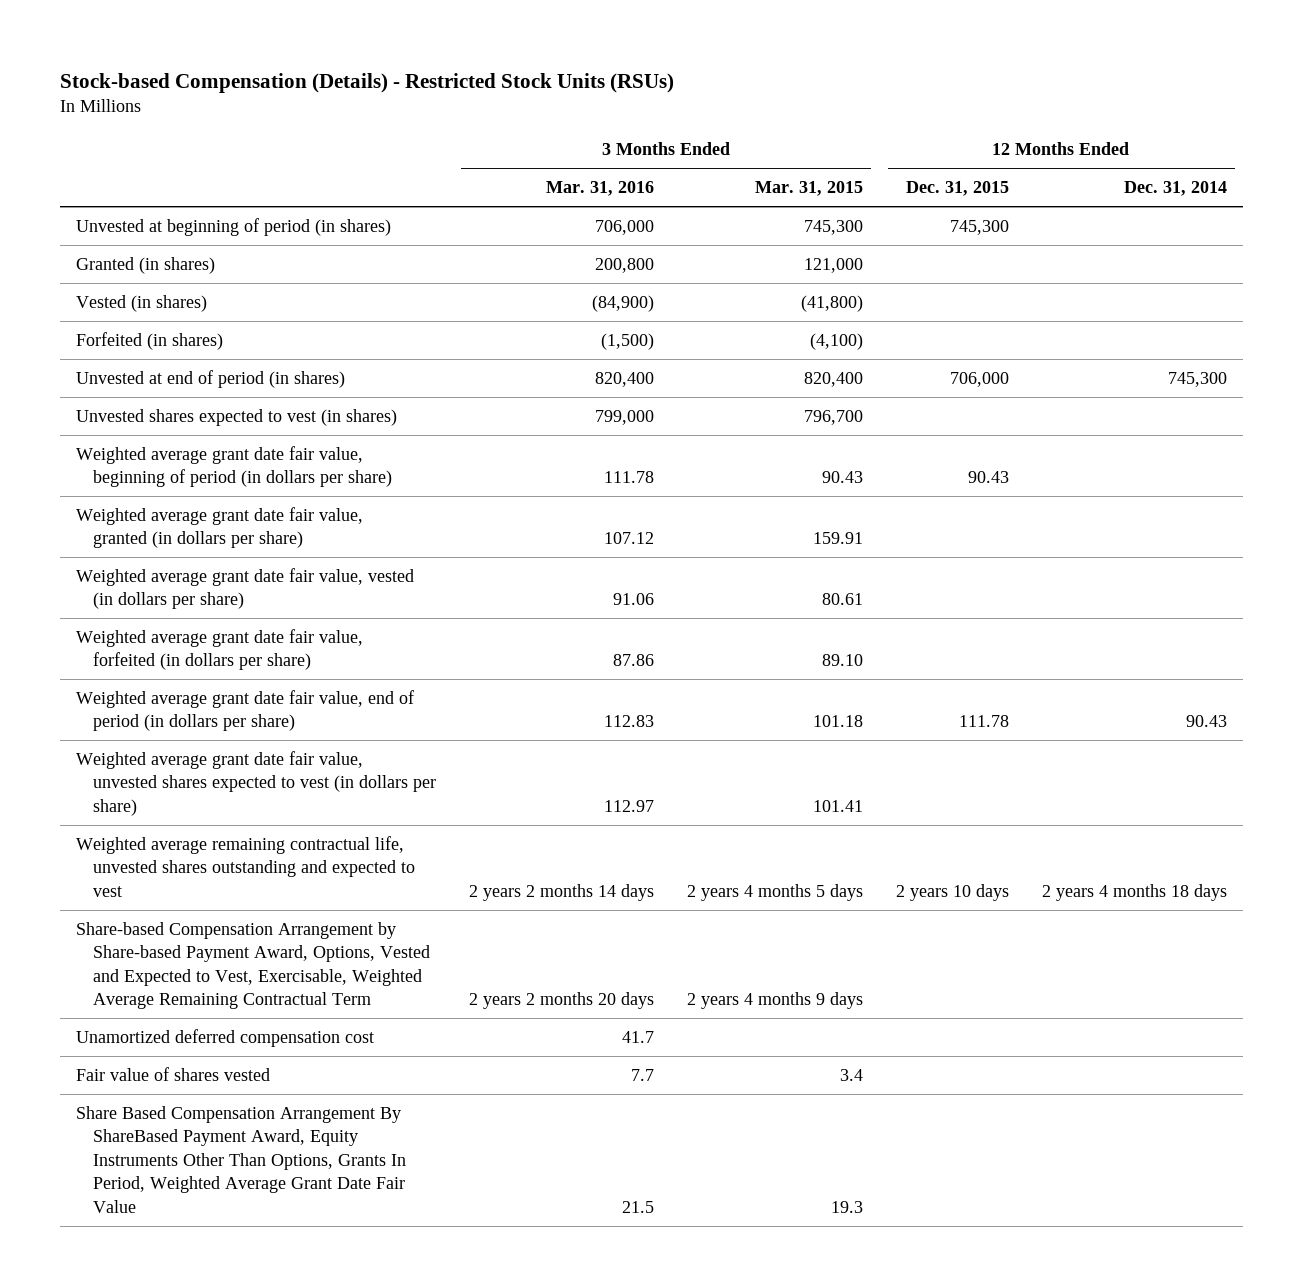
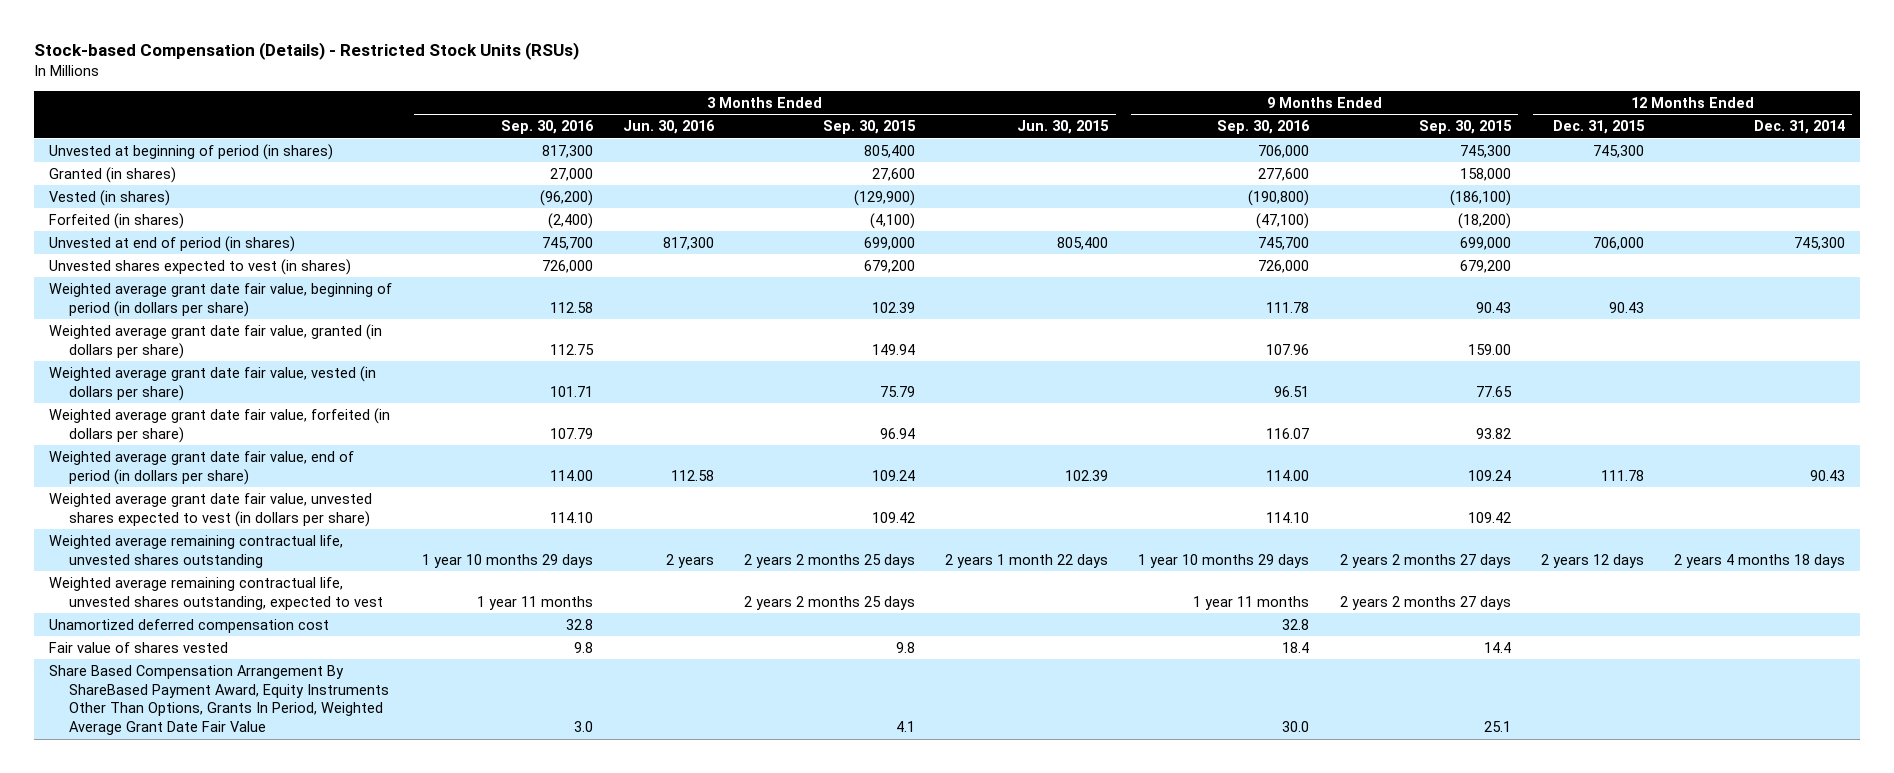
- | 3 Months Ended Mar. 31, 2016 | 3 Months Ended Mar. 31, 2015 | 12 Months Ended Dec. 31, 2015 | 12 Months Ended Dec. 31, 2014
+ | 3 Months Ended Sep. 30, 2016 | 3 Months Ended Jun. 30, 2016 | 3 Months Ended Sep. 30, 2015 | 3 Months Ended Jun. 30, 2015 | 9 Months Ended Sep. 30, 2016 | 9 Months Ended Sep. 30, 2015 | 12 Months Ended Dec. 31, 2015 | 12 Months Ended Dec. 31, 2014
- Weighted average remaining contractual life, unvested shares outstanding and expected to vest | 2 years 2 months 14 days | 2 years 4 months 5 days | 2 years 10 days | 2 years 4 months 18 days
- Share-based Compensation Arrangement by Share-based Payment Award, Options, Vested and Expected to Vest, Exercisable, Weighted Average Remaining Contractual Term | 2 years 2 months 20 days | 2 years 4 months 9 days | |
+ Weighted average remaining contractual life, unvested shares outstanding | 1 year 10 months 29 days | 2 years | 2 years 2 months 25 days | 2 years 1 month 22 days | 1 year 10 months 29 days | 2 years 2 months 27 days | 2 years 12 days | 2 years 4 months 18 days
+ Weighted average remaining contractual life, unvested shares outstanding, expected to vest | 1 year 11 months | | 2 years 2 months 25 days | | 1 year 11 months | 2 years 2 months 27 days | |

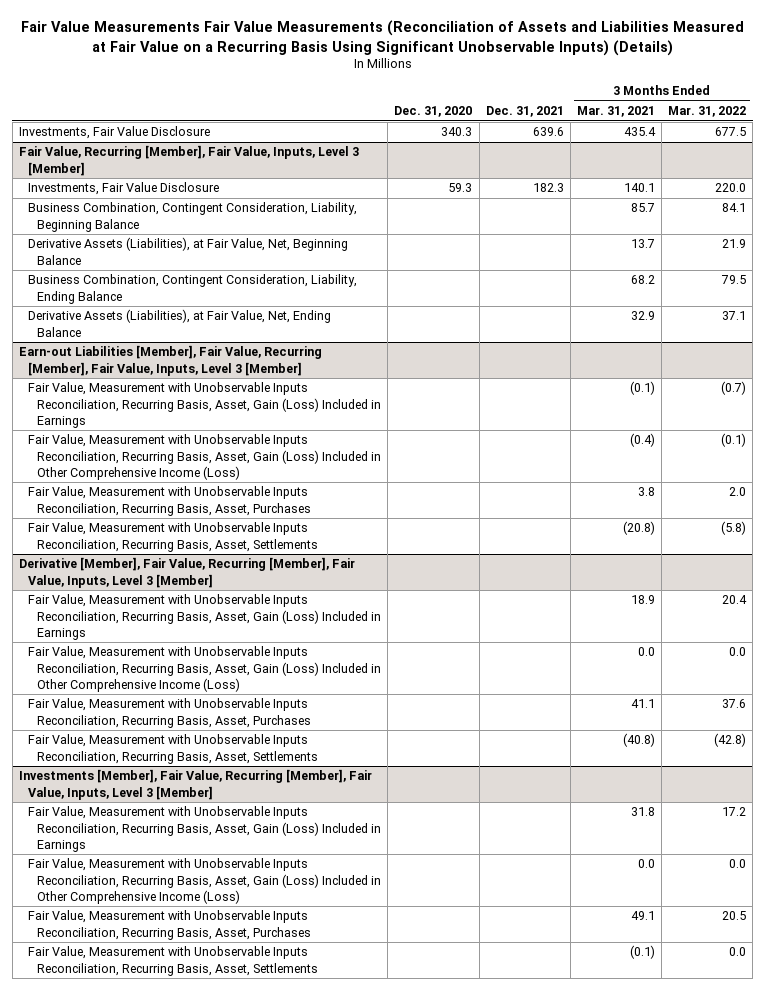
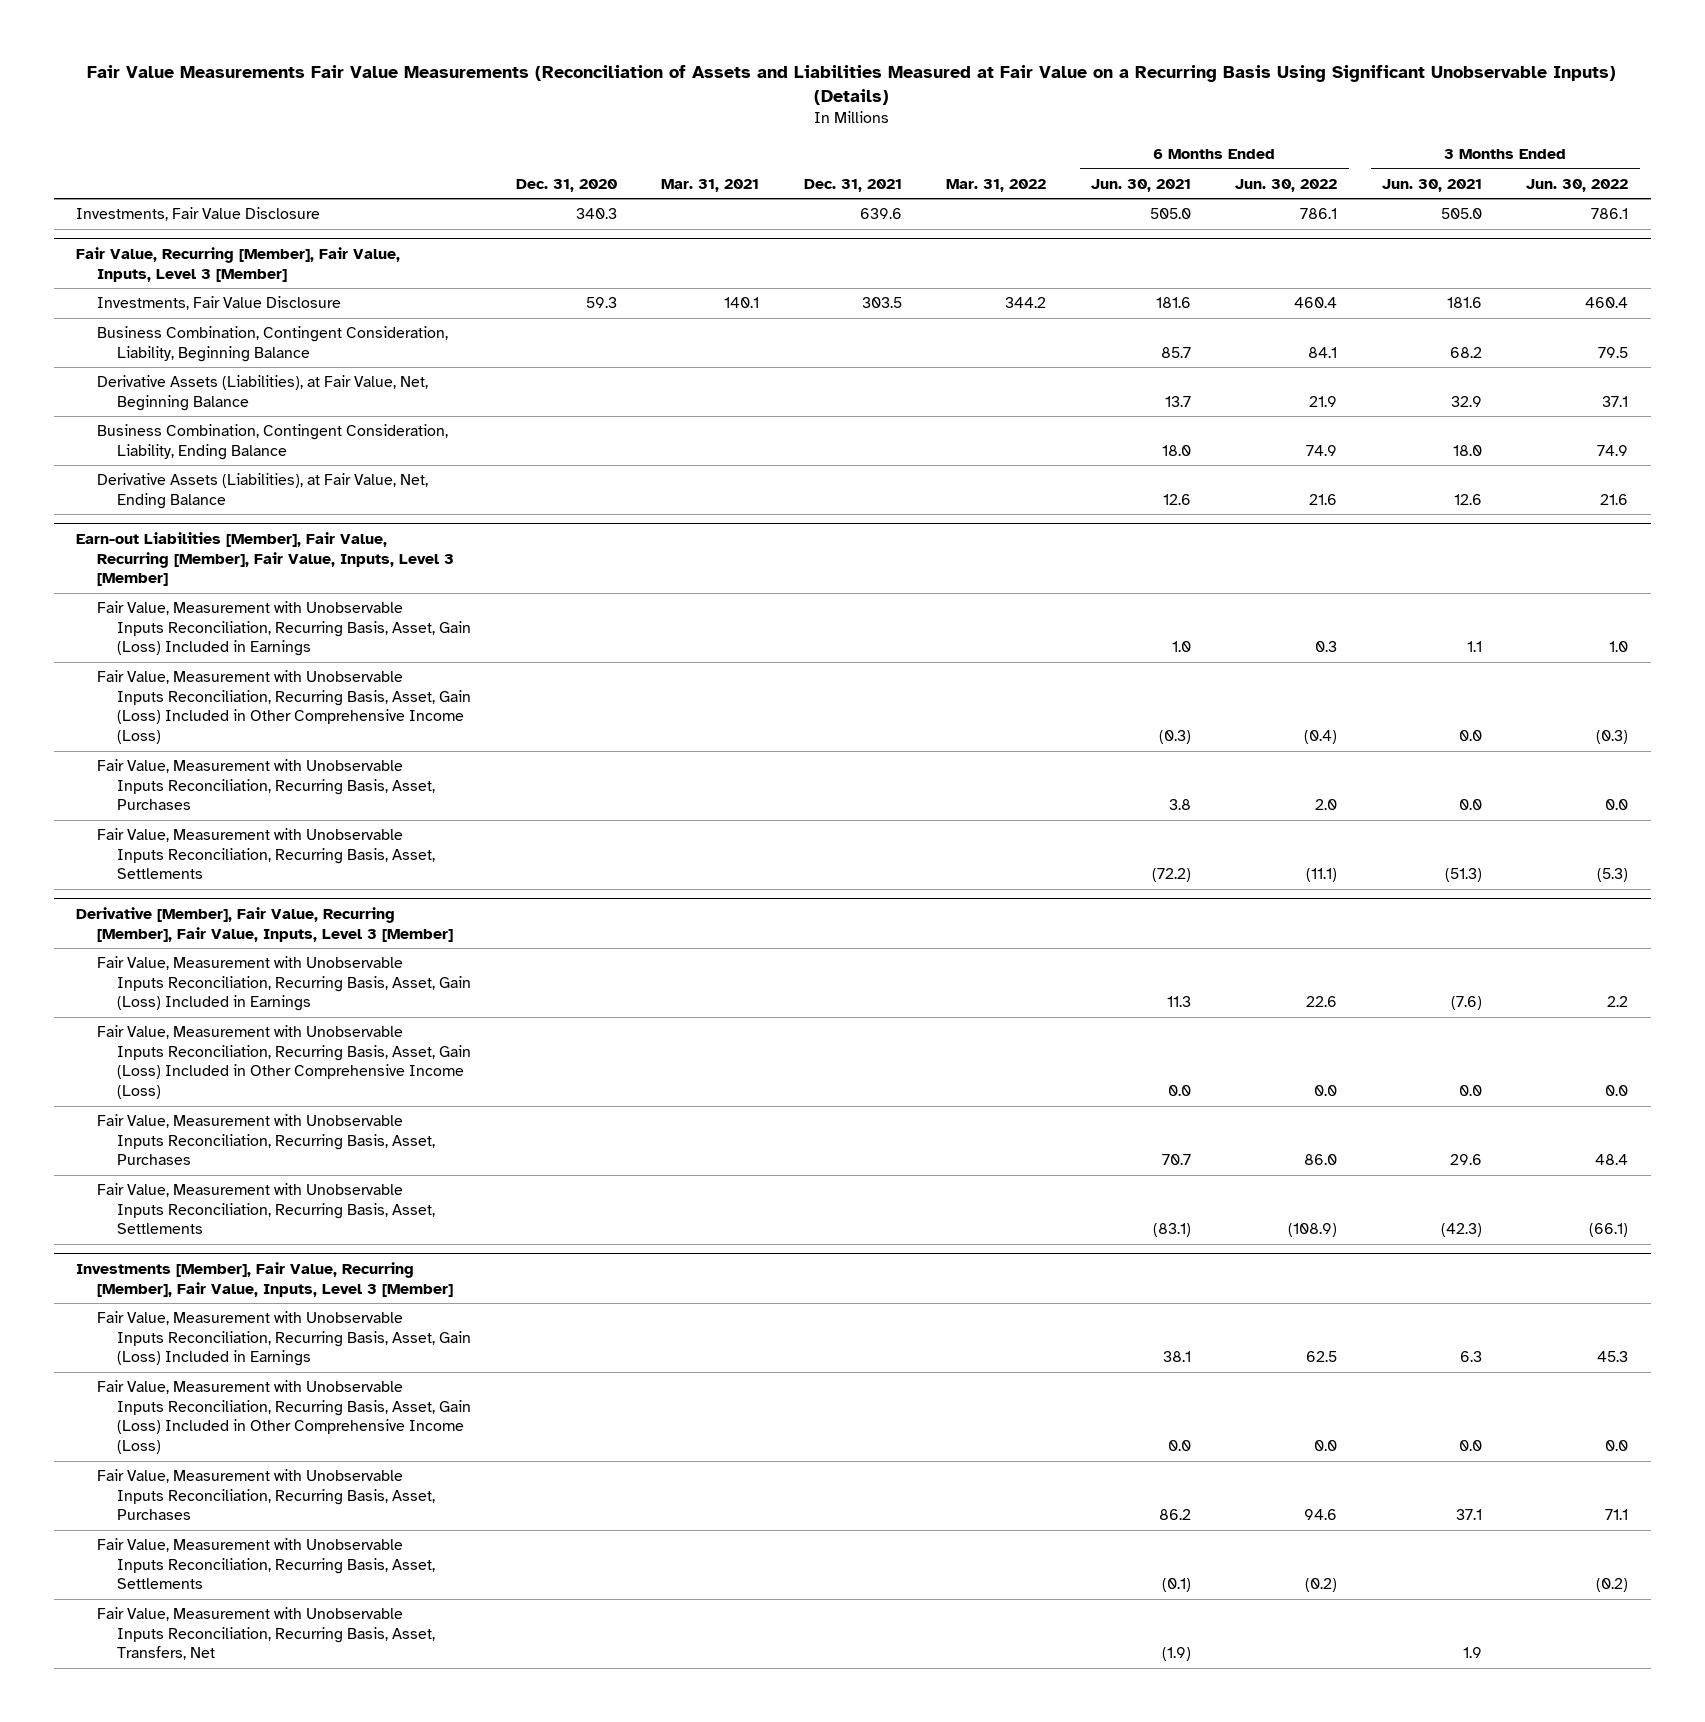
- | Dec. 31, 2020 | Dec. 31, 2021 | 3 Months Ended Mar. 31, 2021 | 3 Months Ended Mar. 31, 2022
+ | Dec. 31, 2020 | Mar. 31, 2021 | Dec. 31, 2021 | Mar. 31, 2022 | 6 Months Ended Jun. 30, 2021 | 6 Months Ended Jun. 30, 2022 | 3 Months Ended Jun. 30, 2021 | 3 Months Ended Jun. 30, 2022
@ Fair Value, Recurring [Member], Fair Value, Inputs, Level 3 [Member]
- Investments, Fair Value Disclosure | 59.3 | 182.3 | 140.1 | 220.0
+ Investments, Fair Value Disclosure | 59.3 | 140.1 | 303.5 | 344.2 | 181.6 | 460.4 | 181.6 | 460.4
@ Investments [Member], Fair Value, Recurring [Member], Fair Value, Inputs, Level 3 [Member]
+ Fair Value, Measurement with Unobservable Inputs Reconciliation, Recurring Basis, Asset, Transfers, Net | | | | | (1.9) | | 1.9 |

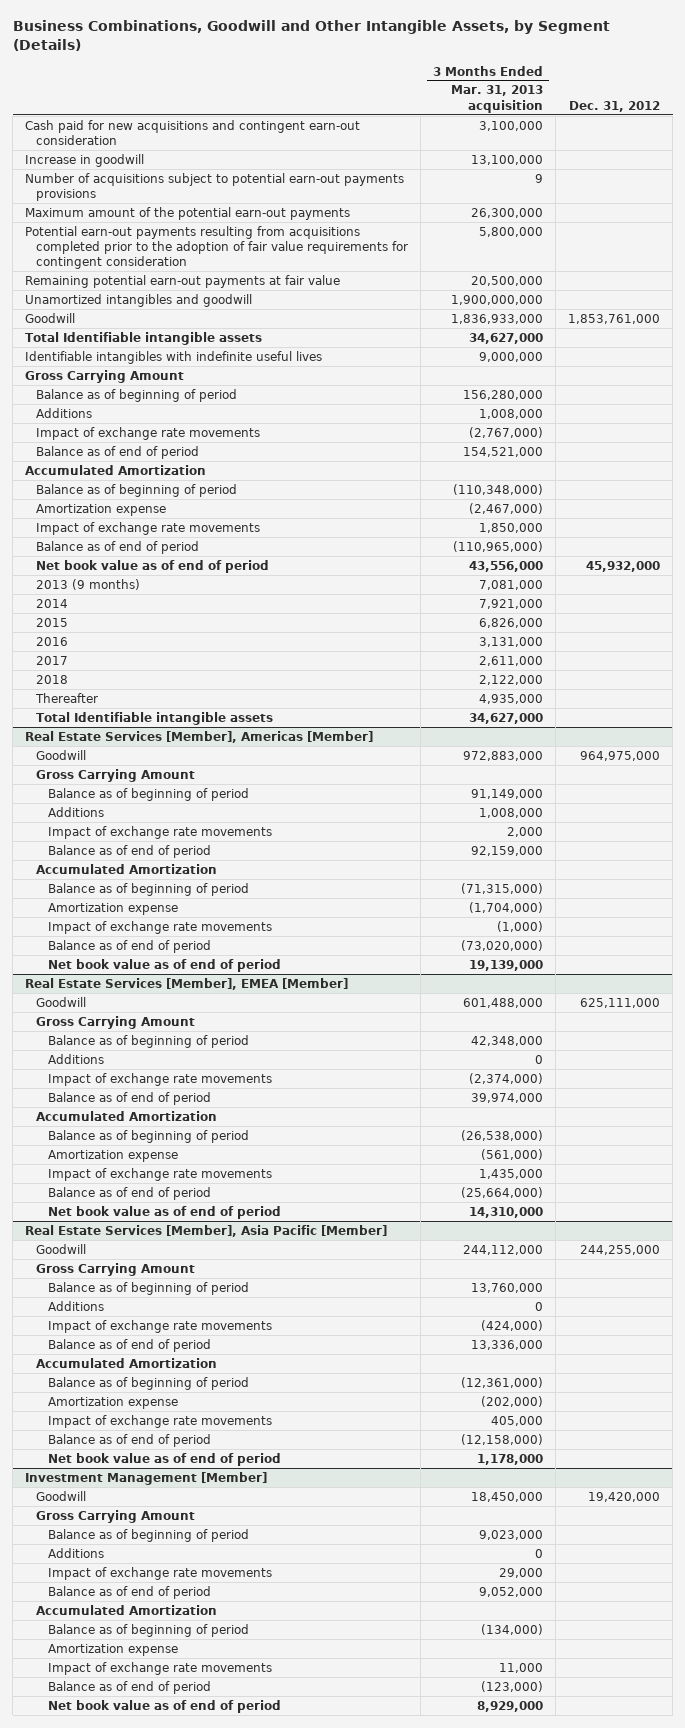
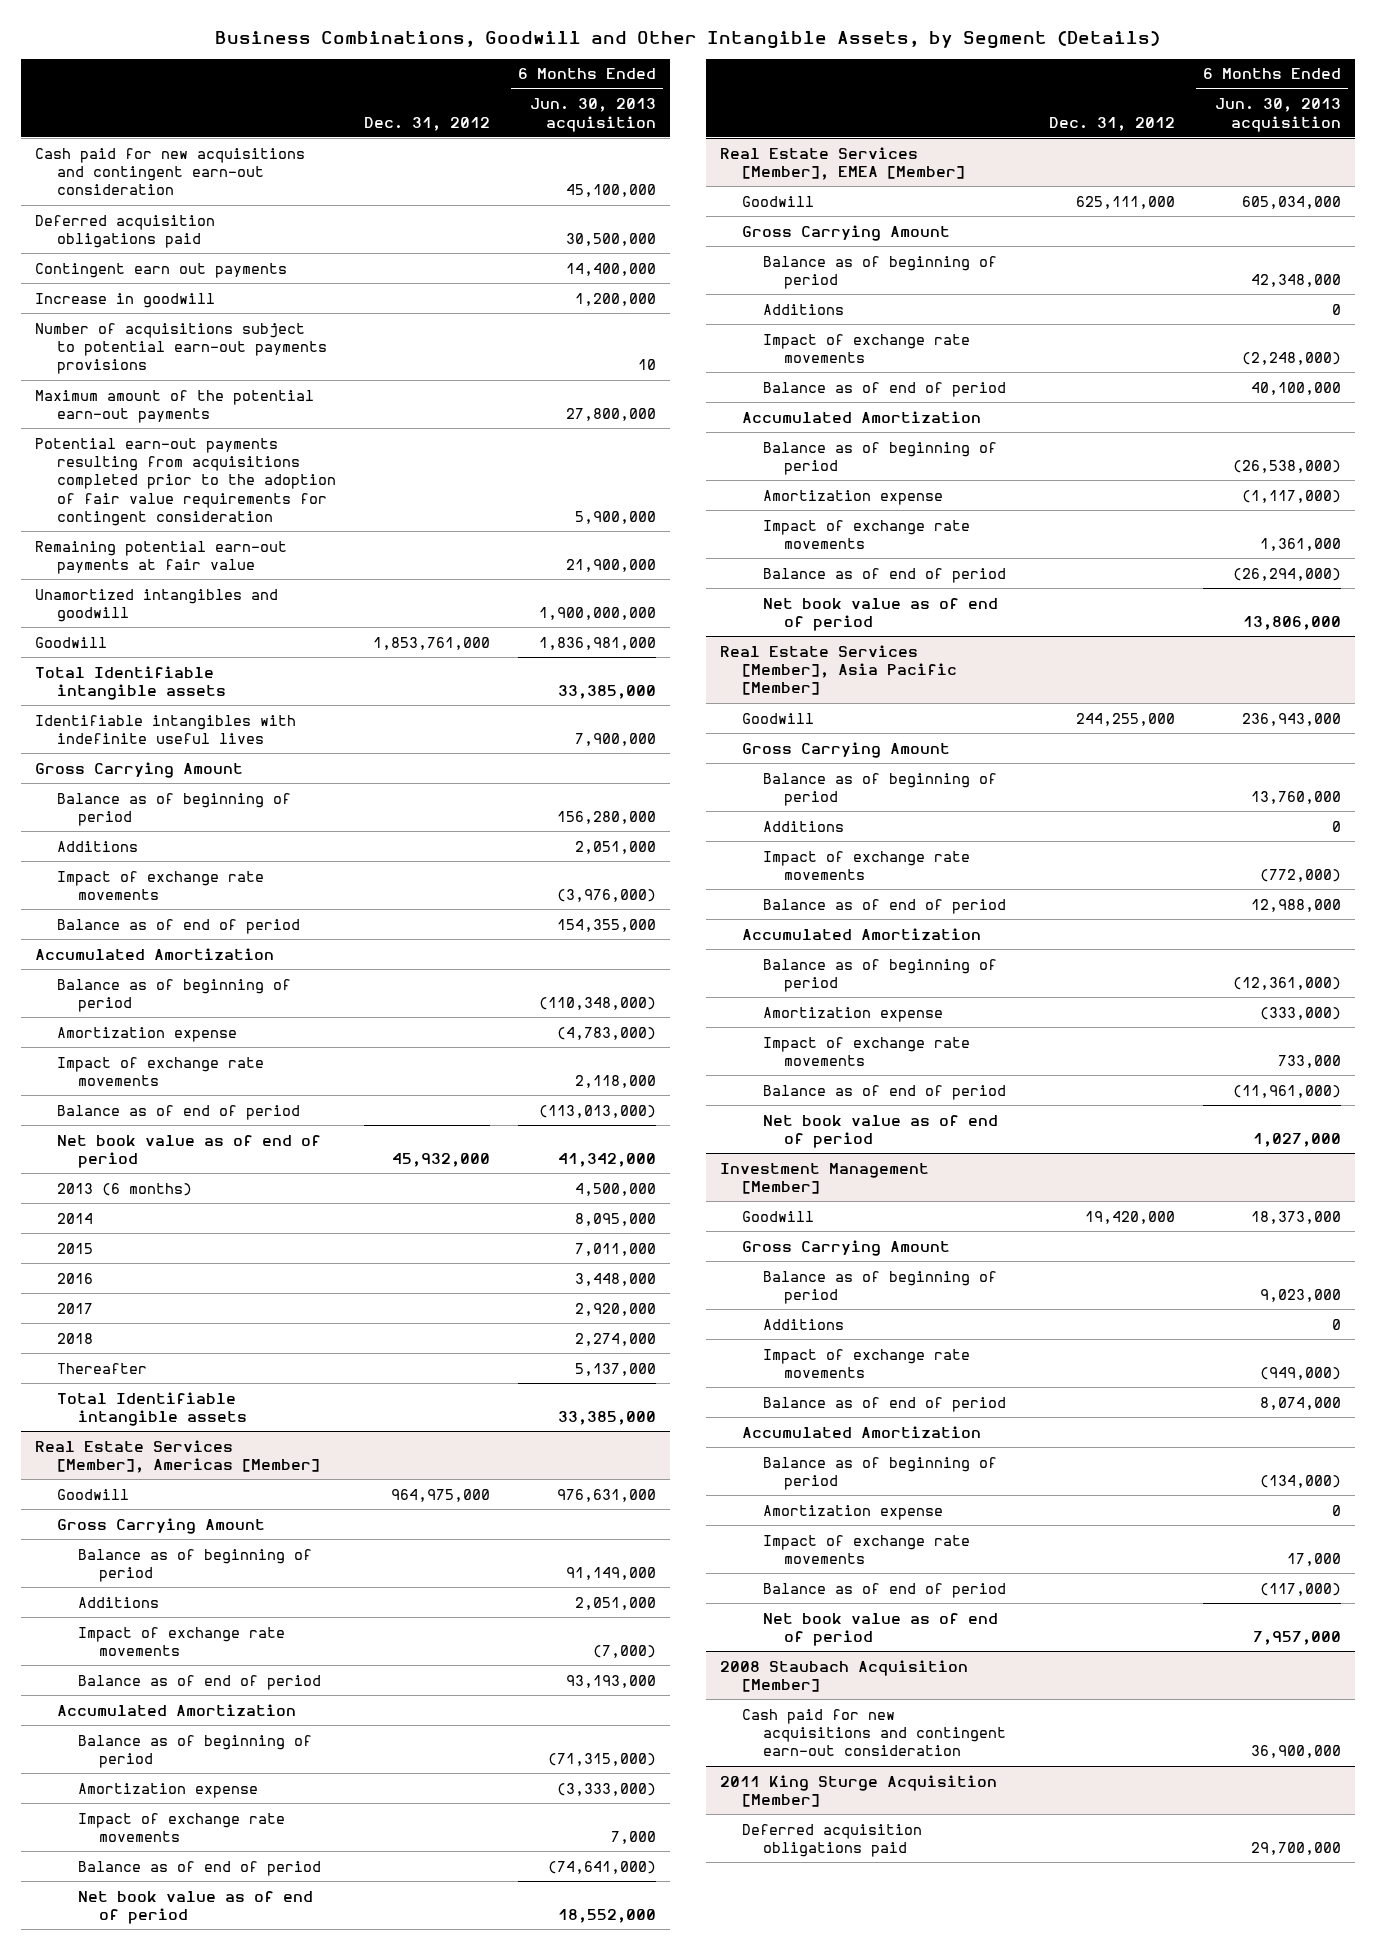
- | 3 Months Ended Mar. 31, 2013 acquisition | Dec. 31, 2012
+ | Dec. 31, 2012 | 6 Months Ended Jun. 30, 2013 acquisition
+ Deferred acquisition obligations paid | | 30,500,000
+ Contingent earn out payments | | 14,400,000
- 2013 (9 months) | 7,081,000 |
+ 2013 (6 months) | | 4,500,000
+ 2008 Staubach Acquisition [Member]
+ Cash paid for new acquisitions and contingent earn-out consideration | | 36,900,000
+ 2011 King Sturge Acquisition [Member]
+ Deferred acquisition obligations paid | | 29,700,000

